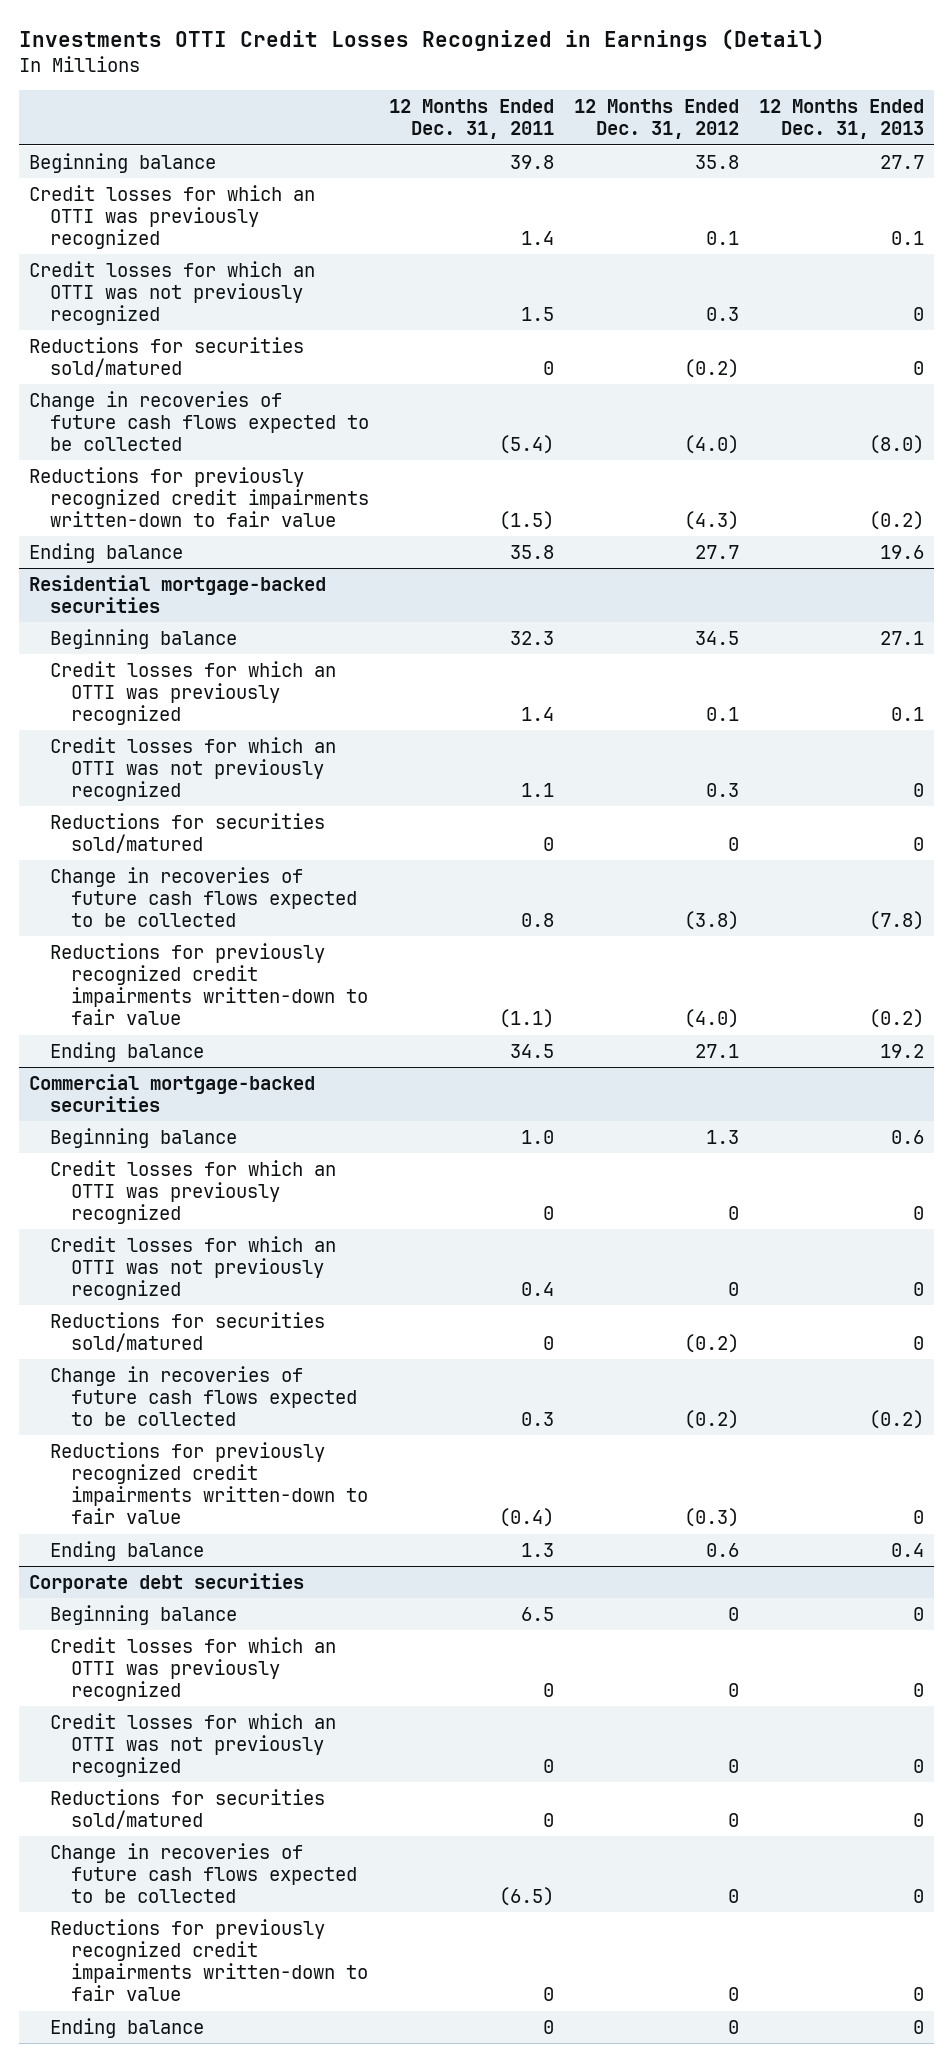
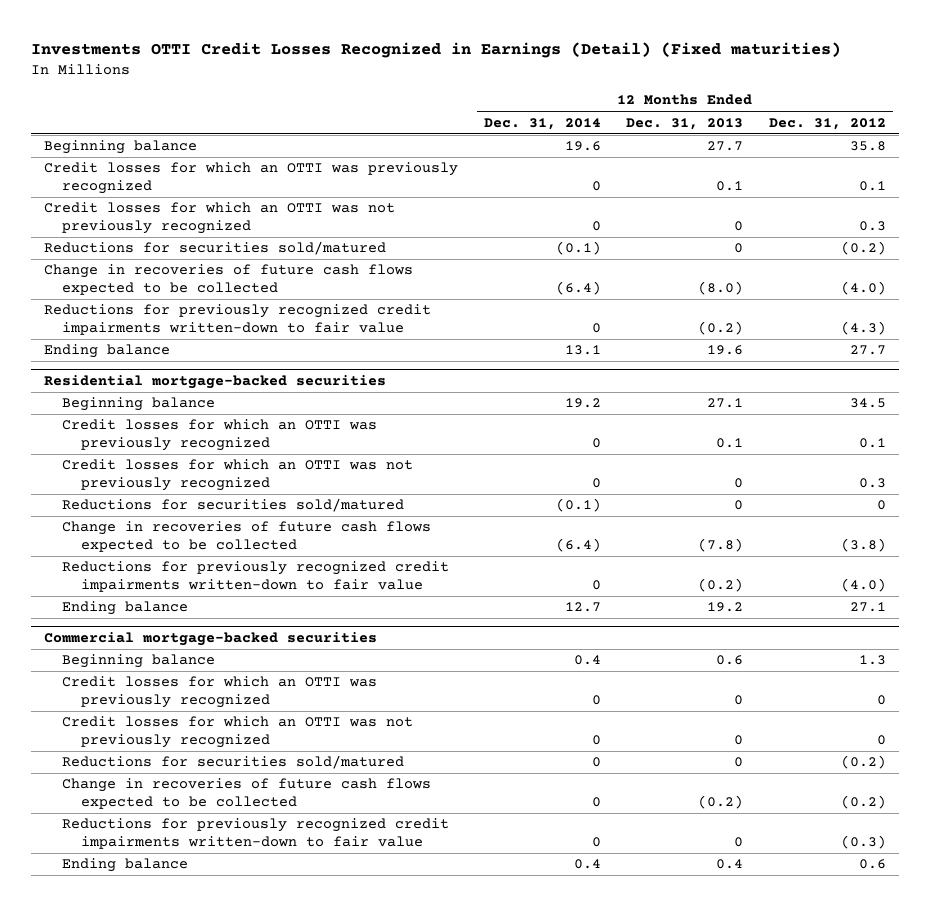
- Investments OTTI Credit Losses Recognized in Earnings (Detail)
+ Investments OTTI Credit Losses Recognized in Earnings (Detail) (Fixed maturities)
- | 12 Months Ended Dec. 31, 2011 | 12 Months Ended Dec. 31, 2012 | 12 Months Ended Dec. 31, 2013
+ | 12 Months Ended Dec. 31, 2014 | 12 Months Ended Dec. 31, 2013 | 12 Months Ended Dec. 31, 2012
- Corporate debt securities
- Beginning balance | 6.5 | 0 | 0
- Credit losses for which an OTTI was previously recognized | 0 | 0 | 0
- Credit losses for which an OTTI was not previously recognized | 0 | 0 | 0
- Reductions for securities sold/matured | 0 | 0 | 0
- Change in recoveries of future cash flows expected to be collected | (6.5) | 0 | 0
- Reductions for previously recognized credit impairments written-down to fair value | 0 | 0 | 0
- Ending balance | 0 | 0 | 0

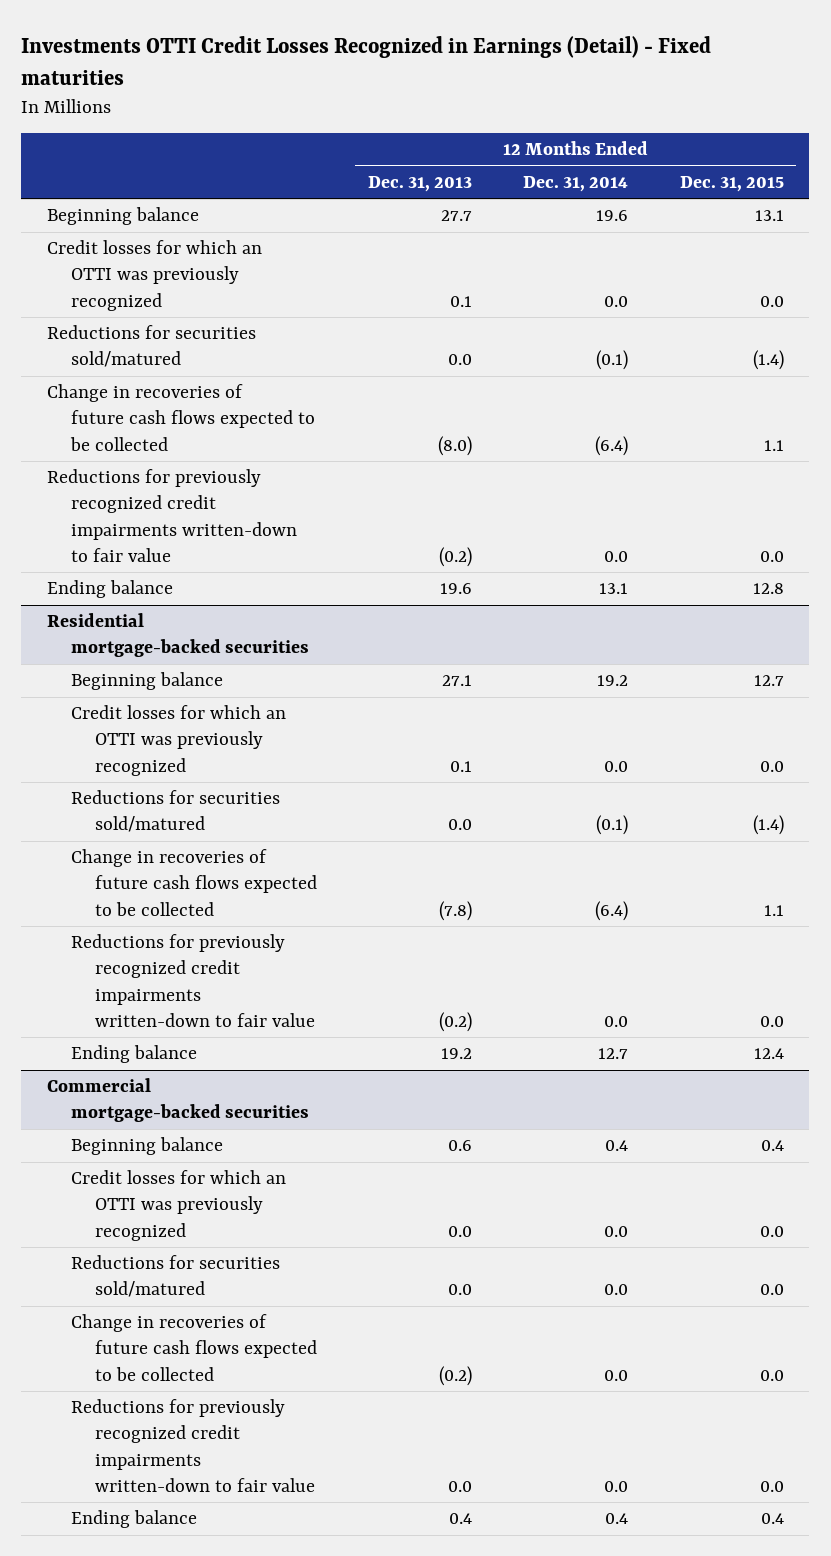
- Investments OTTI Credit Losses Recognized in Earnings (Detail) (Fixed maturities)
+ Investments OTTI Credit Losses Recognized in Earnings (Detail) - Fixed maturities
- | 12 Months Ended Dec. 31, 2014 | 12 Months Ended Dec. 31, 2013 | 12 Months Ended Dec. 31, 2012
+ | 12 Months Ended Dec. 31, 2013 | 12 Months Ended Dec. 31, 2014 | 12 Months Ended Dec. 31, 2015
- Credit losses for which an OTTI was previously recognized | 0 | 0.1 | 0.1
- Credit losses for which an OTTI was not previously recognized | 0 | 0 | 0.3
- Reductions for securities sold/matured | (0.1) | 0 | (0.2)
+ Credit losses for which an OTTI was previously recognized | 0.1 | 0.0 | 0.0
+ Reductions for securities sold/matured | 0.0 | (0.1) | (1.4)
- Reductions for previously recognized credit impairments written-down to fair value | 0 | (0.2) | (4.3)
+ Reductions for previously recognized credit impairments written-down to fair value | (0.2) | 0.0 | 0.0
@ Residential mortgage-backed securities
- Credit losses for which an OTTI was previously recognized | 0 | 0.1 | 0.1
- Credit losses for which an OTTI was not previously recognized | 0 | 0 | 0.3
- Reductions for securities sold/matured | (0.1) | 0 | 0
+ Credit losses for which an OTTI was previously recognized | 0.1 | 0.0 | 0.0
+ Reductions for securities sold/matured | 0.0 | (0.1) | (1.4)
- Reductions for previously recognized credit impairments written-down to fair value | 0 | (0.2) | (4.0)
+ Reductions for previously recognized credit impairments written-down to fair value | (0.2) | 0.0 | 0.0
@ Commercial mortgage-backed securities
- Credit losses for which an OTTI was previously recognized | 0 | 0 | 0
- Credit losses for which an OTTI was not previously recognized | 0 | 0 | 0
- Reductions for securities sold/matured | 0 | 0 | (0.2)
- Change in recoveries of future cash flows expected to be collected | 0 | (0.2) | (0.2)
- Reductions for previously recognized credit impairments written-down to fair value | 0 | 0 | (0.3)
+ Credit losses for which an OTTI was previously recognized | 0.0 | 0.0 | 0.0
+ Reductions for securities sold/matured | 0.0 | 0.0 | 0.0
+ Change in recoveries of future cash flows expected to be collected | (0.2) | 0.0 | 0.0
+ Reductions for previously recognized credit impairments written-down to fair value | 0.0 | 0.0 | 0.0

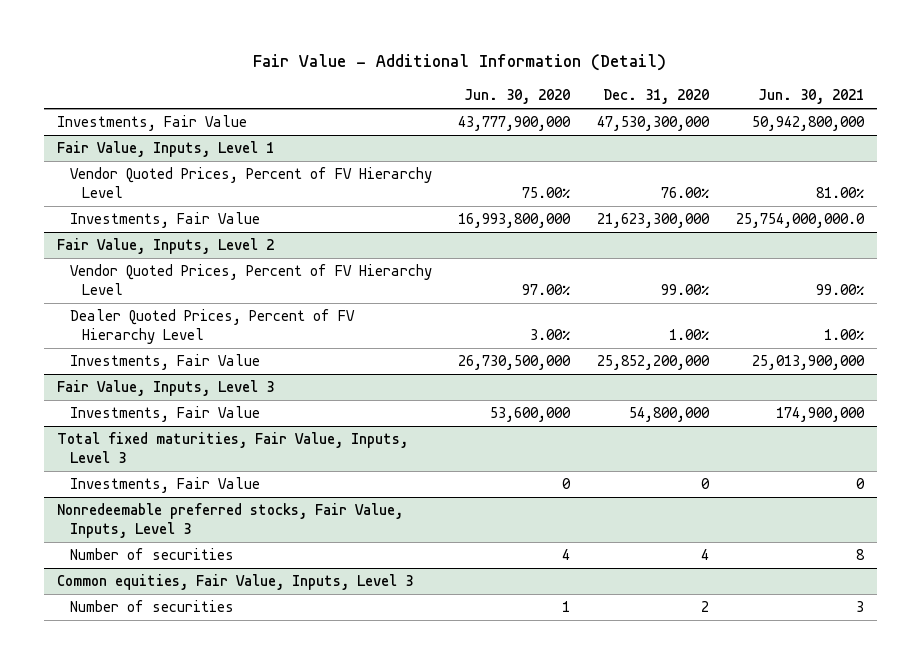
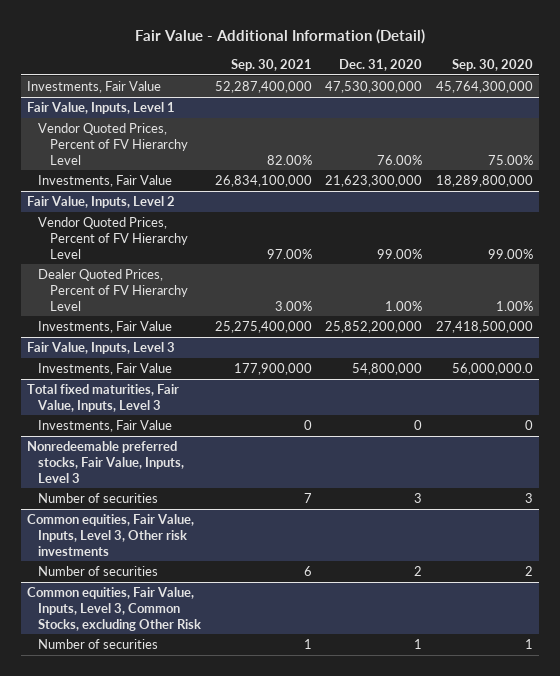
- | Jun. 30, 2020 | Dec. 31, 2020 | Jun. 30, 2021
+ | Sep. 30, 2021 | Dec. 31, 2020 | Sep. 30, 2020
@ Nonredeemable preferred stocks, Fair Value, Inputs, Level 3
- Number of securities | 4 | 4 | 8
- Common equities, Fair Value, Inputs, Level 3
@ Nonredeemable preferred stocks, Fair Value, Inputs, Level 3
+ Number of securities | 7 | 3 | 3
+ Common equities, Fair Value, Inputs, Level 3, Other risk investments
+ Common equities, Fair Value, Inputs, Level 3, Common Stocks, excluding Other Risk
+ Number of securities | 1 | 1 | 1

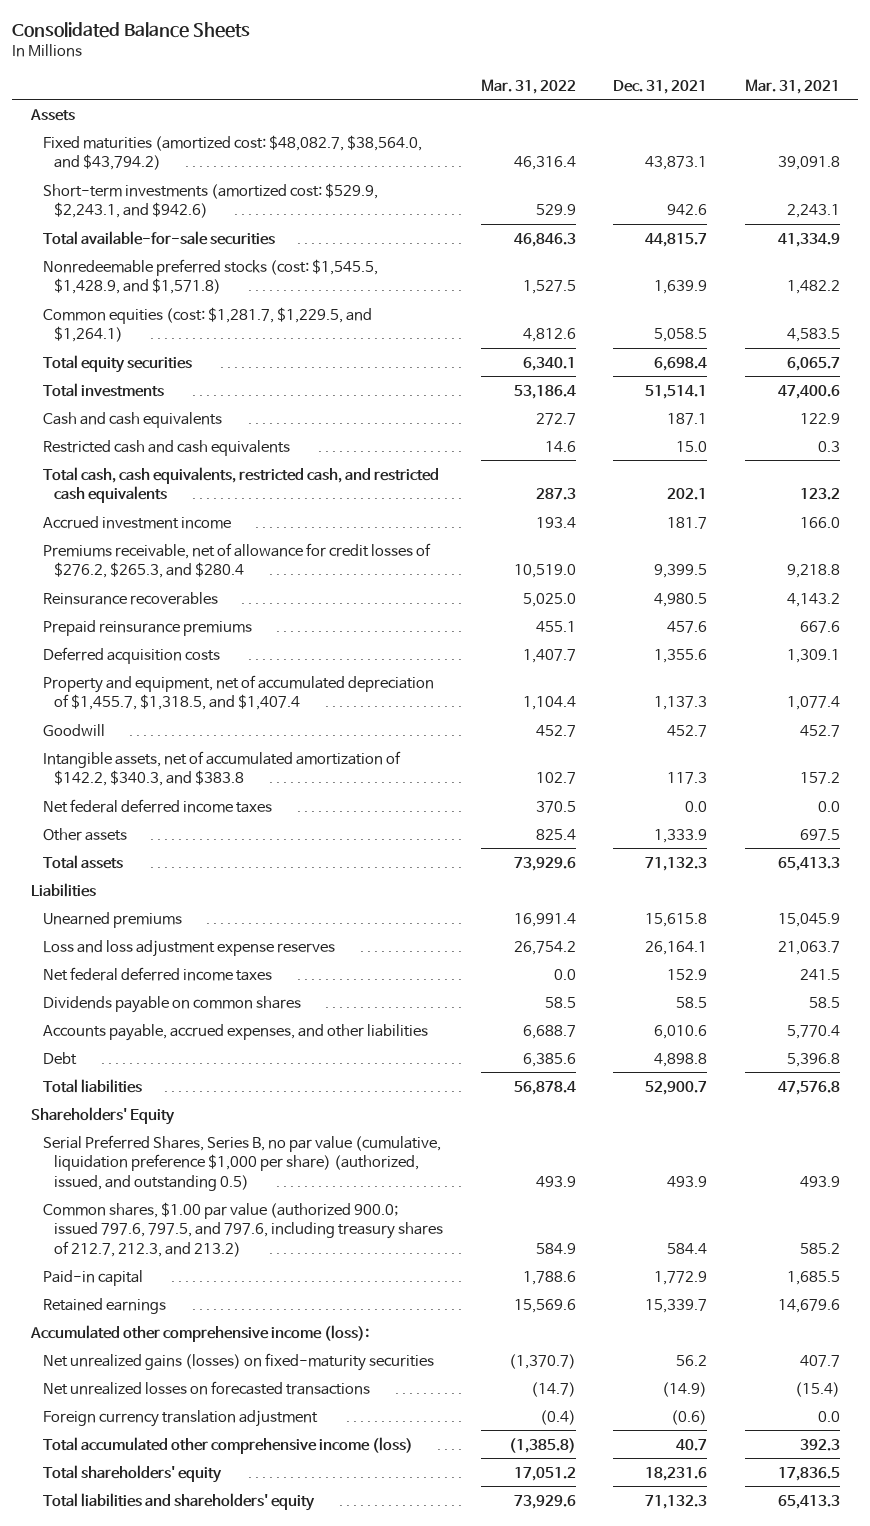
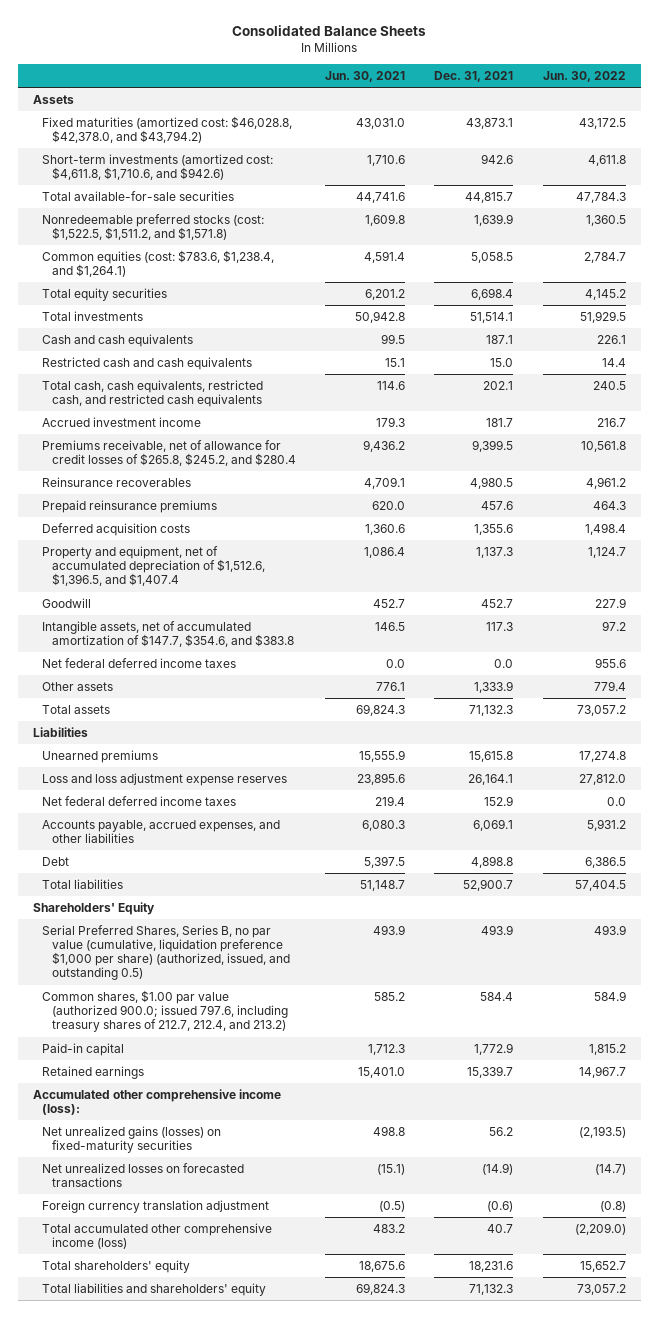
- | Mar. 31, 2022 | Dec. 31, 2021 | Mar. 31, 2021
+ | Jun. 30, 2021 | Dec. 31, 2021 | Jun. 30, 2022
- Fixed maturities (amortized cost: $48,082.7, $38,564.0, and $43,794.2) | 46,316.4 | 43,873.1 | 39,091.8
- Short-term investments (amortized cost: $529.9, $2,243.1, and $942.6) | 529.9 | 942.6 | 2,243.1
+ Fixed maturities (amortized cost: $46,028.8, $42,378.0, and $43,794.2) | 43,031.0 | 43,873.1 | 43,172.5
+ Short-term investments (amortized cost: $4,611.8, $1,710.6, and $942.6) | 1,710.6 | 942.6 | 4,611.8
- Nonredeemable preferred stocks (cost: $1,545.5, $1,428.9, and $1,571.8) | 1,527.5 | 1,639.9 | 1,482.2
- Common equities (cost: $1,281.7, $1,229.5, and $1,264.1) | 4,812.6 | 5,058.5 | 4,583.5
+ Nonredeemable preferred stocks (cost: $1,522.5, $1,511.2, and $1,571.8) | 1,609.8 | 1,639.9 | 1,360.5
+ Common equities (cost: $783.6, $1,238.4, and $1,264.1) | 4,591.4 | 5,058.5 | 2,784.7
- Premiums receivable, net of allowance for credit losses of $276.2, $265.3, and $280.4 | 10,519.0 | 9,399.5 | 9,218.8
+ Premiums receivable, net of allowance for credit losses of $265.8, $245.2, and $280.4 | 9,436.2 | 9,399.5 | 10,561.8
- Property and equipment, net of accumulated depreciation of $1,455.7, $1,318.5, and $1,407.4 | 1,104.4 | 1,137.3 | 1,077.4
+ Property and equipment, net of accumulated depreciation of $1,512.6, $1,396.5, and $1,407.4 | 1,086.4 | 1,137.3 | 1,124.7
- Intangible assets, net of accumulated amortization of $142.2, $340.3, and $383.8 | 102.7 | 117.3 | 157.2
+ Intangible assets, net of accumulated amortization of $147.7, $354.6, and $383.8 | 146.5 | 117.3 | 97.2
- Dividends payable on common shares | 58.5 | 58.5 | 58.5
- Accounts payable, accrued expenses, and other liabilities | 6,688.7 | 6,010.6 | 5,770.4
+ Accounts payable, accrued expenses, and other liabilities | 6,080.3 | 6,069.1 | 5,931.2
- Common shares, $1.00 par value (authorized 900.0; issued 797.6, 797.5, and 797.6, including treasury shares of 212.7, 212.3, and 213.2) | 584.9 | 584.4 | 585.2
+ Common shares, $1.00 par value (authorized 900.0; issued 797.6, including treasury shares of 212.7, 212.4, and 213.2) | 585.2 | 584.4 | 584.9

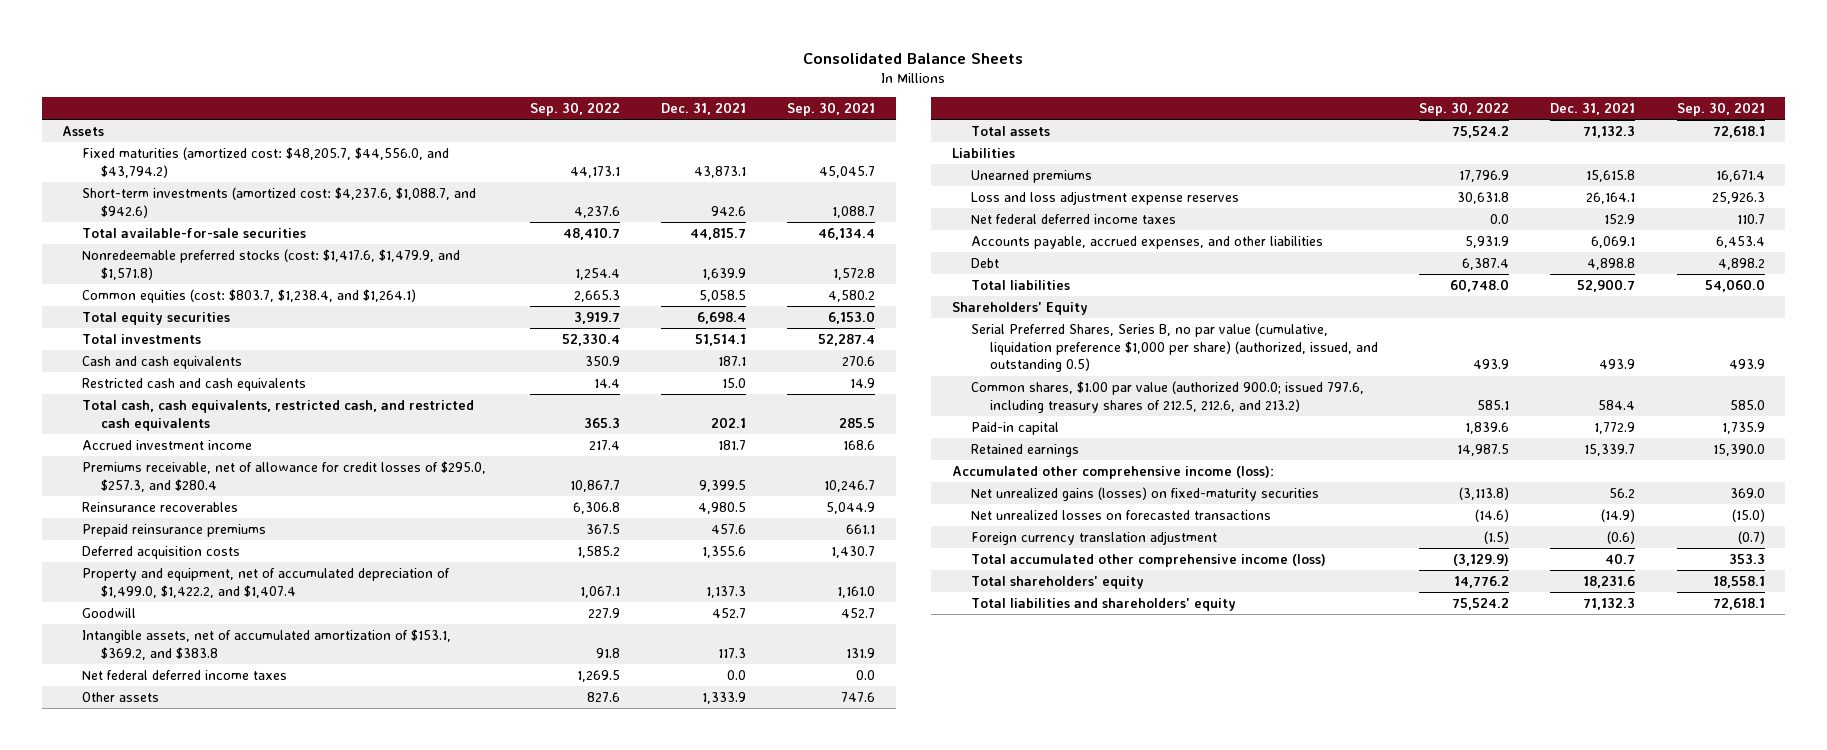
- | Jun. 30, 2021 | Dec. 31, 2021 | Jun. 30, 2022
+ | Sep. 30, 2022 | Dec. 31, 2021 | Sep. 30, 2021
- Fixed maturities (amortized cost: $46,028.8, $42,378.0, and $43,794.2) | 43,031.0 | 43,873.1 | 43,172.5
- Short-term investments (amortized cost: $4,611.8, $1,710.6, and $942.6) | 1,710.6 | 942.6 | 4,611.8
+ Fixed maturities (amortized cost: $48,205.7, $44,556.0, and $43,794.2) | 44,173.1 | 43,873.1 | 45,045.7
+ Short-term investments (amortized cost: $4,237.6, $1,088.7, and $942.6) | 4,237.6 | 942.6 | 1,088.7
- Nonredeemable preferred stocks (cost: $1,522.5, $1,511.2, and $1,571.8) | 1,609.8 | 1,639.9 | 1,360.5
- Common equities (cost: $783.6, $1,238.4, and $1,264.1) | 4,591.4 | 5,058.5 | 2,784.7
+ Nonredeemable preferred stocks (cost: $1,417.6, $1,479.9, and $1,571.8) | 1,254.4 | 1,639.9 | 1,572.8
+ Common equities (cost: $803.7, $1,238.4, and $1,264.1) | 2,665.3 | 5,058.5 | 4,580.2
- Premiums receivable, net of allowance for credit losses of $265.8, $245.2, and $280.4 | 9,436.2 | 9,399.5 | 10,561.8
+ Premiums receivable, net of allowance for credit losses of $295.0, $257.3, and $280.4 | 10,867.7 | 9,399.5 | 10,246.7
- Property and equipment, net of accumulated depreciation of $1,512.6, $1,396.5, and $1,407.4 | 1,086.4 | 1,137.3 | 1,124.7
+ Property and equipment, net of accumulated depreciation of $1,499.0, $1,422.2, and $1,407.4 | 1,067.1 | 1,137.3 | 1,161.0
- Intangible assets, net of accumulated amortization of $147.7, $354.6, and $383.8 | 146.5 | 117.3 | 97.2
+ Intangible assets, net of accumulated amortization of $153.1, $369.2, and $383.8 | 91.8 | 117.3 | 131.9
- Common shares, $1.00 par value (authorized 900.0; issued 797.6, including treasury shares of 212.7, 212.4, and 213.2) | 585.2 | 584.4 | 584.9
+ Common shares, $1.00 par value (authorized 900.0; issued 797.6, including treasury shares of 212.5, 212.6, and 213.2) | 585.1 | 584.4 | 585.0

